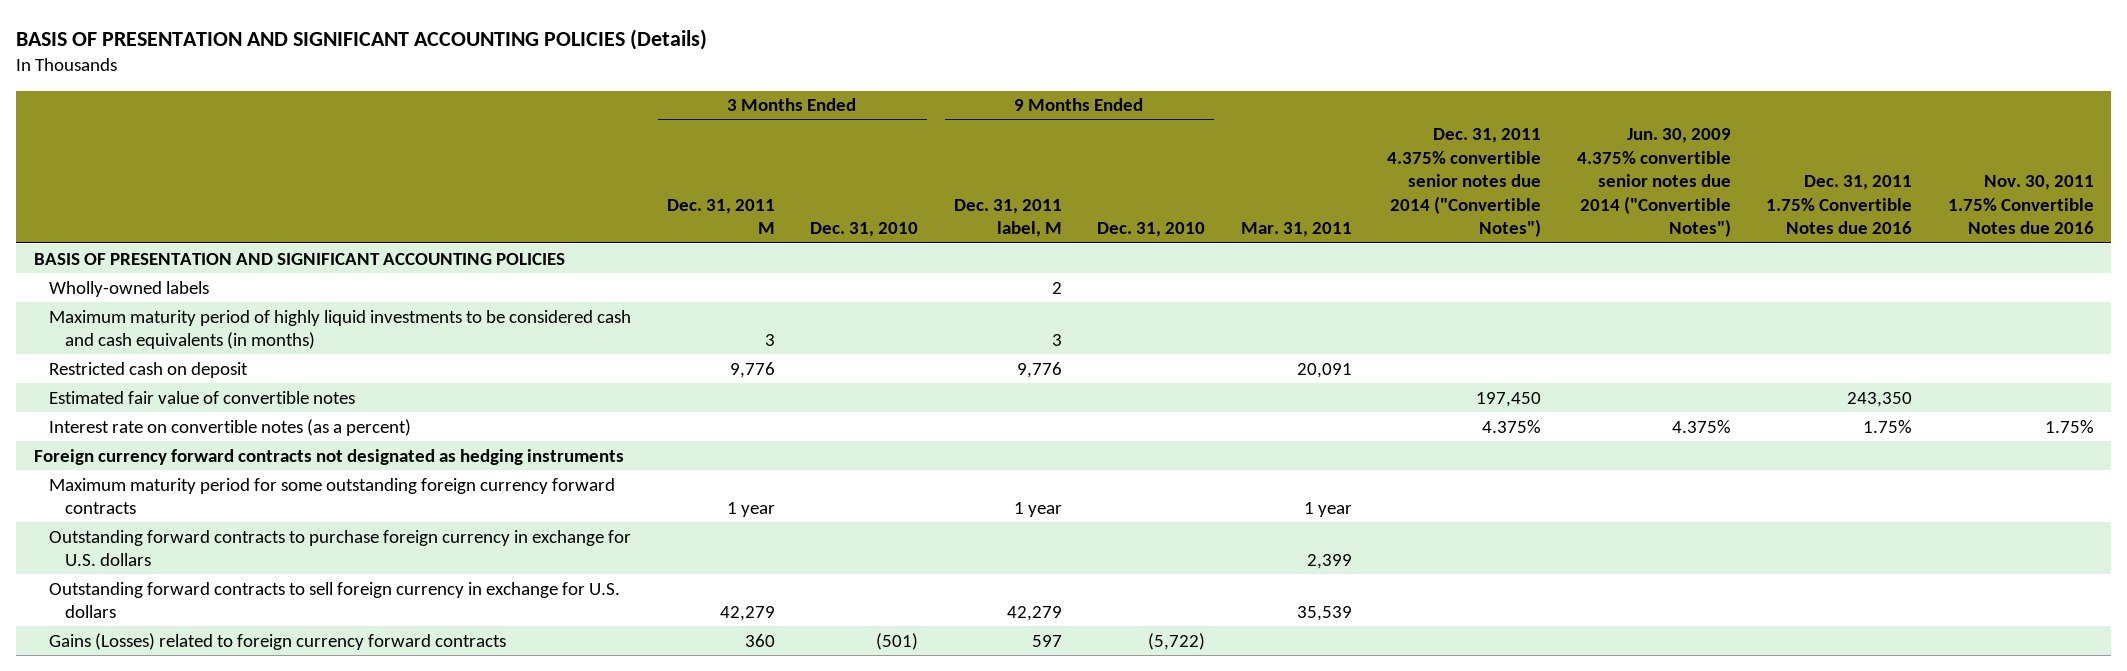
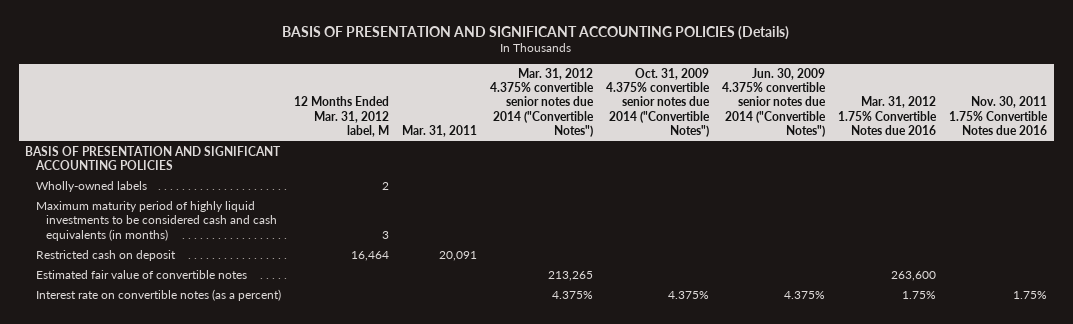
- | 3 Months Ended Dec. 31, 2011 M | 3 Months Ended Dec. 31, 2010 | 9 Months Ended Dec. 31, 2011 label, M | 9 Months Ended Dec. 31, 2010 | Mar. 31, 2011 | Dec. 31, 2011 4.375% convertible senior notes due 2014 ("Convertible Notes") | Jun. 30, 2009 4.375% convertible senior notes due 2014 ("Convertible Notes") | Dec. 31, 2011 1.75% Convertible Notes due 2016 | Nov. 30, 2011 1.75% Convertible Notes due 2016
+ | 12 Months Ended Mar. 31, 2012 label, M | Mar. 31, 2011 | Mar. 31, 2012 4.375% convertible senior notes due 2014 ("Convertible Notes") | Oct. 31, 2009 4.375% convertible senior notes due 2014 ("Convertible Notes") | Jun. 30, 2009 4.375% convertible senior notes due 2014 ("Convertible Notes") | Mar. 31, 2012 1.75% Convertible Notes due 2016 | Nov. 30, 2011 1.75% Convertible Notes due 2016
- Foreign currency forward contracts not designated as hedging instruments
- Maximum maturity period for some outstanding foreign currency forward contracts | 1 year | | 1 year | | 1 year | | | |
- Outstanding forward contracts to purchase foreign currency in exchange for U.S. dollars | | | | | 2,399 | | | |
- Outstanding forward contracts to sell foreign currency in exchange for U.S. dollars | 42,279 | | 42,279 | | 35,539 | | | |
- Gains (Losses) related to foreign currency forward contracts | 360 | (501) | 597 | (5,722) | | | | |

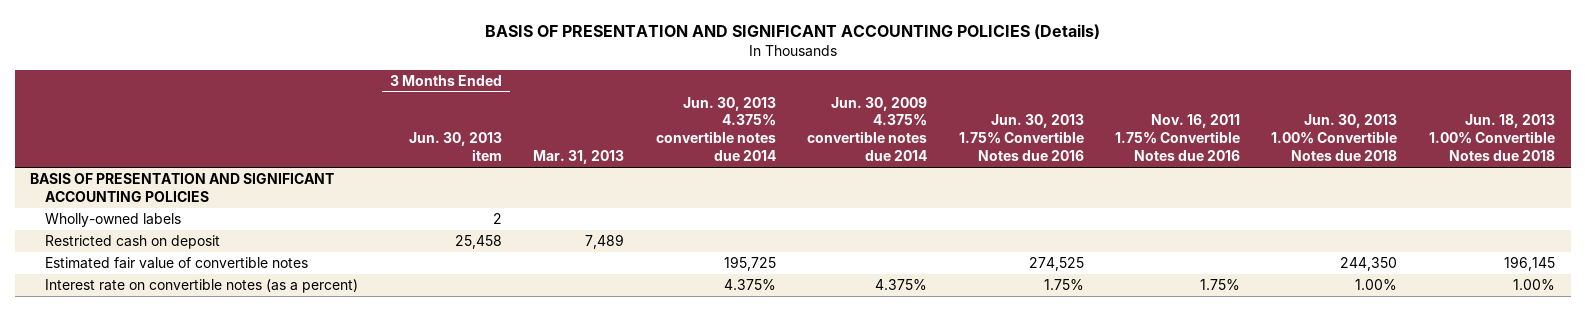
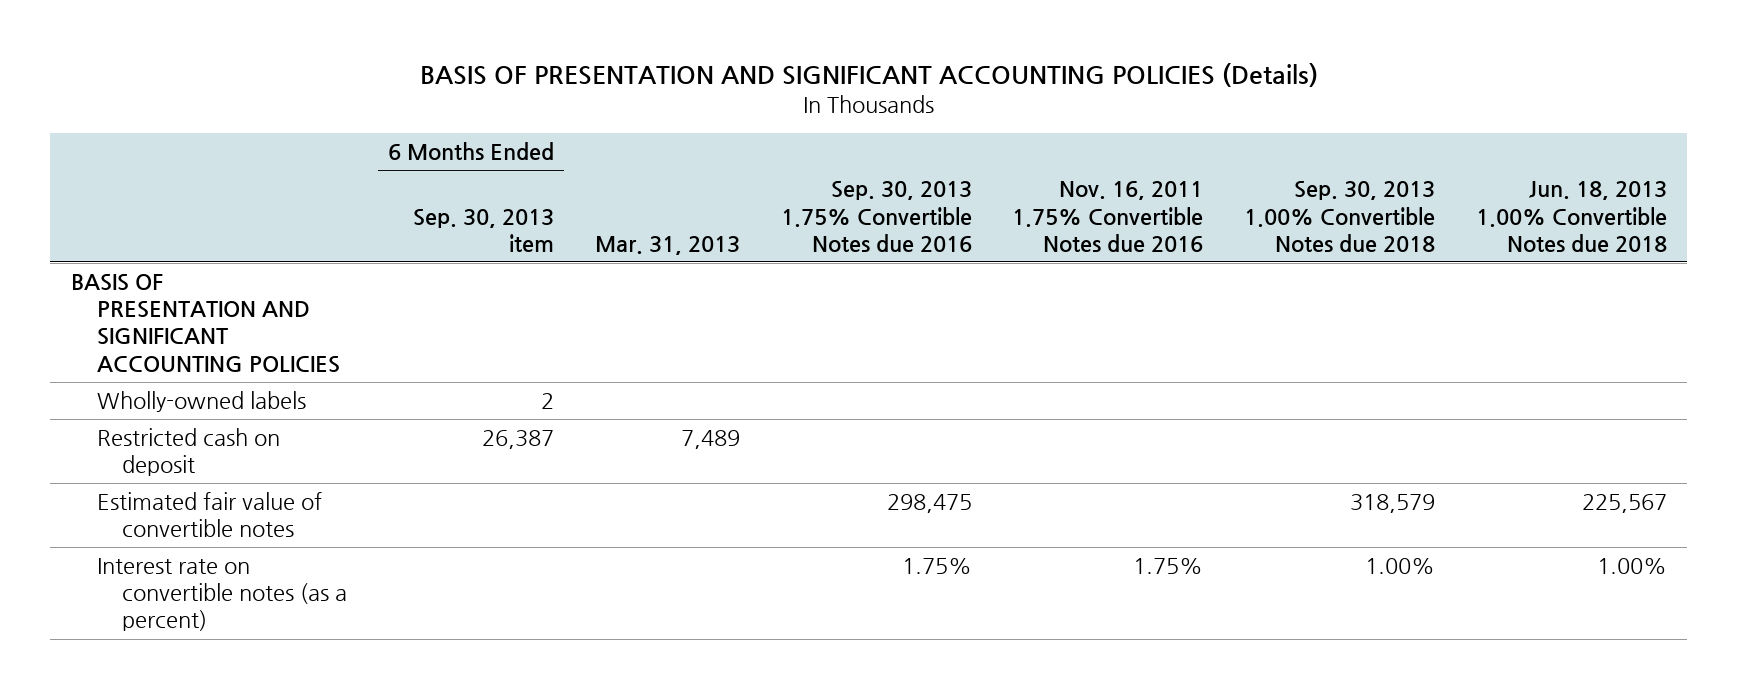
- | 3 Months Ended Jun. 30, 2013 item | Mar. 31, 2013 | Jun. 30, 2013 4.375% convertible notes due 2014 | Jun. 30, 2009 4.375% convertible notes due 2014 | Jun. 30, 2013 1.75% Convertible Notes due 2016 | Nov. 16, 2011 1.75% Convertible Notes due 2016 | Jun. 30, 2013 1.00% Convertible Notes due 2018 | Jun. 18, 2013 1.00% Convertible Notes due 2018
+ | 6 Months Ended Sep. 30, 2013 item | Mar. 31, 2013 | Sep. 30, 2013 1.75% Convertible Notes due 2016 | Nov. 16, 2011 1.75% Convertible Notes due 2016 | Sep. 30, 2013 1.00% Convertible Notes due 2018 | Jun. 18, 2013 1.00% Convertible Notes due 2018
- Estimated fair value of convertible notes | | | 195,725 | | 274,525 | | 244,350 | 196,145
+ Estimated fair value of convertible notes | | | 298,475 | | 318,579 | 225,567

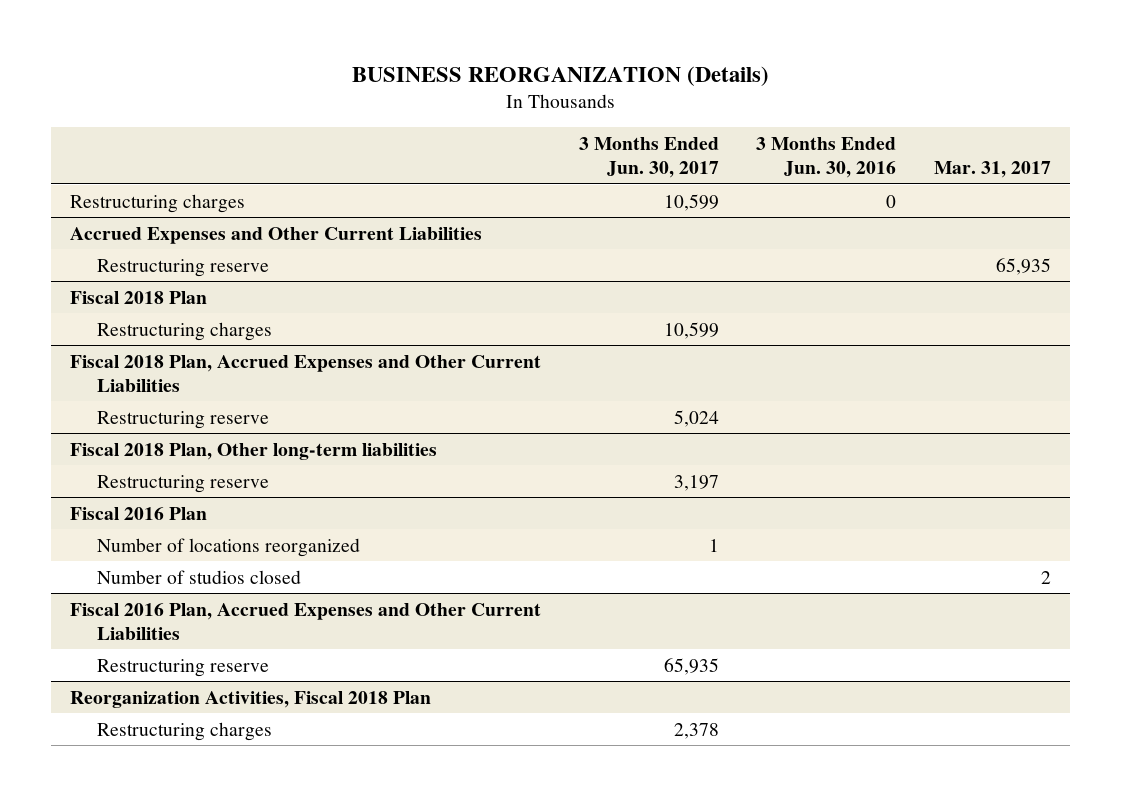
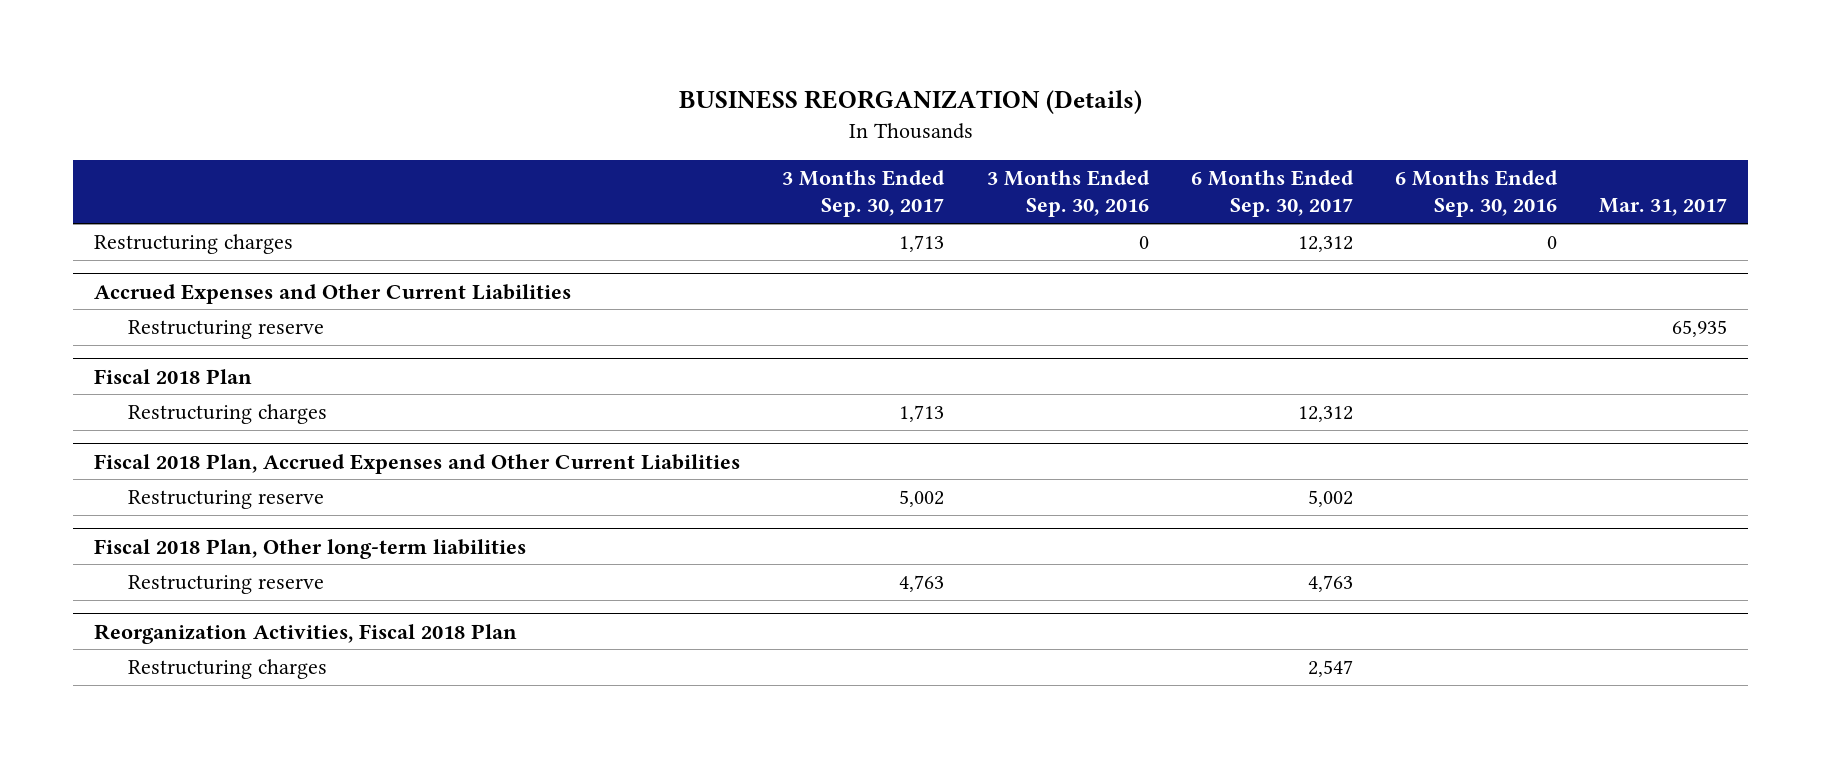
- | 3 Months Ended Jun. 30, 2017 | 3 Months Ended Jun. 30, 2016 | Mar. 31, 2017
+ | 3 Months Ended Sep. 30, 2017 | 3 Months Ended Sep. 30, 2016 | 6 Months Ended Sep. 30, 2017 | 6 Months Ended Sep. 30, 2016 | Mar. 31, 2017
- Fiscal 2016 Plan
- Number of locations reorganized | 1 | |
- Number of studios closed | | | 2
- Fiscal 2016 Plan, Accrued Expenses and Other Current Liabilities
- Restructuring reserve | 65,935 | |

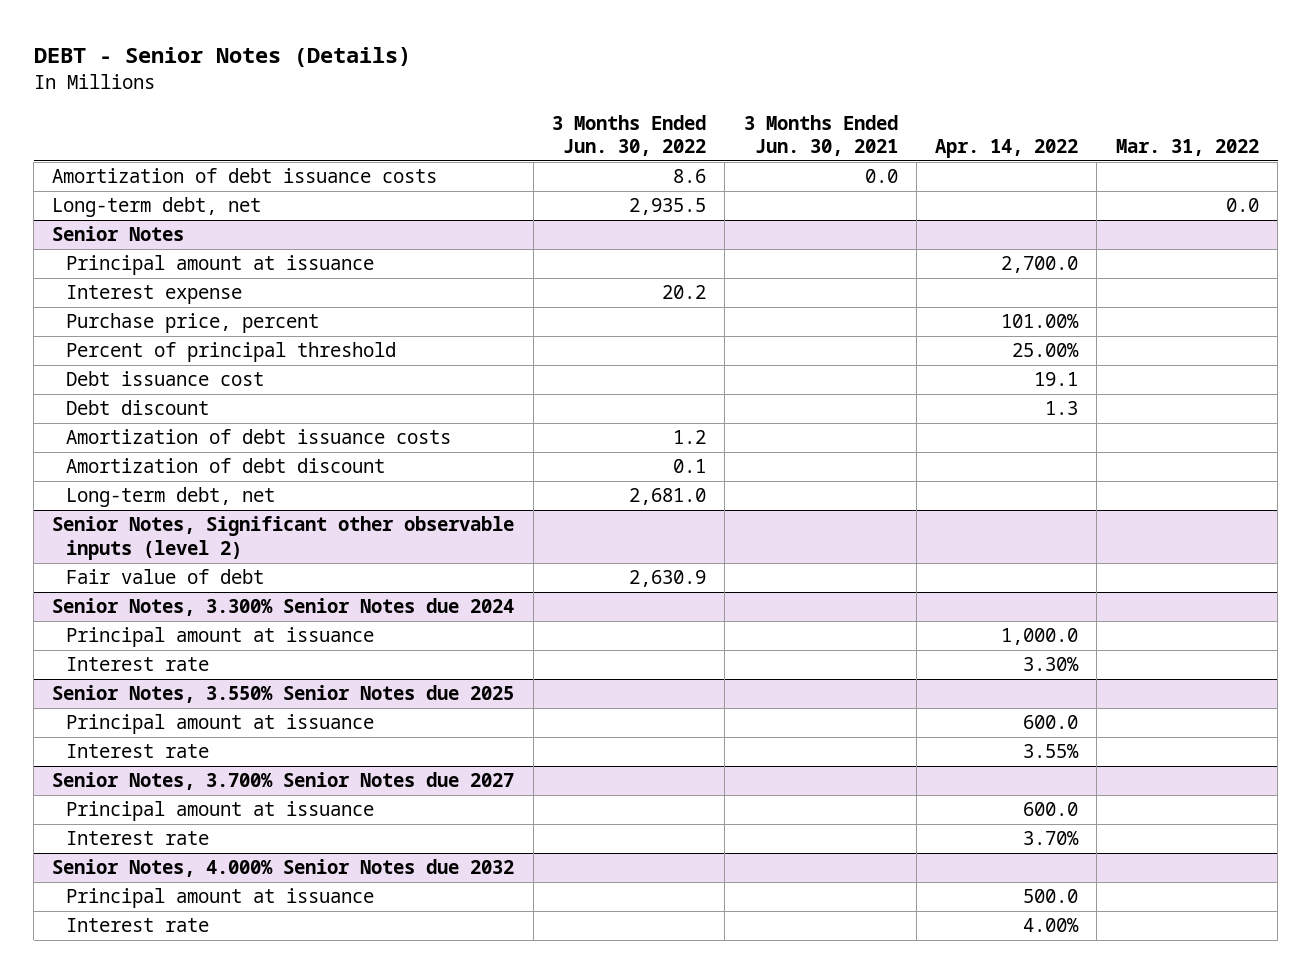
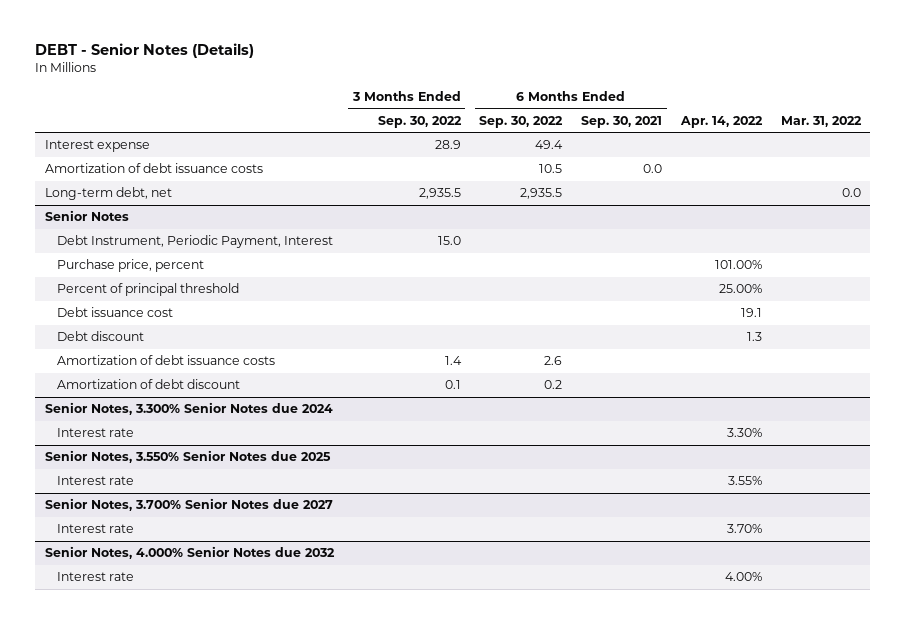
- | 3 Months Ended Jun. 30, 2022 | 3 Months Ended Jun. 30, 2021 | Apr. 14, 2022 | Mar. 31, 2022
+ | 3 Months Ended Sep. 30, 2022 | 6 Months Ended Sep. 30, 2022 | 6 Months Ended Sep. 30, 2021 | Apr. 14, 2022 | Mar. 31, 2022
+ Interest expense | 28.9 | 49.4 | | |
@ Senior Notes
- Principal amount at issuance | | | 2,700.0 |
- Interest expense | 20.2 | | |
+ Debt Instrument, Periodic Payment, Interest | 15.0 | | | |
- Long-term debt, net | 2,681.0 | | |
- Senior Notes, Significant other observable inputs (level 2)
- Fair value of debt | 2,630.9 | | |
@ Senior Notes, 3.300% Senior Notes due 2024
- Principal amount at issuance | | | 1,000.0 |
@ Senior Notes, 3.550% Senior Notes due 2025
- Principal amount at issuance | | | 600.0 |
@ Senior Notes, 3.700% Senior Notes due 2027
- Principal amount at issuance | | | 600.0 |
@ Senior Notes, 4.000% Senior Notes due 2032
- Principal amount at issuance | | | 500.0 |

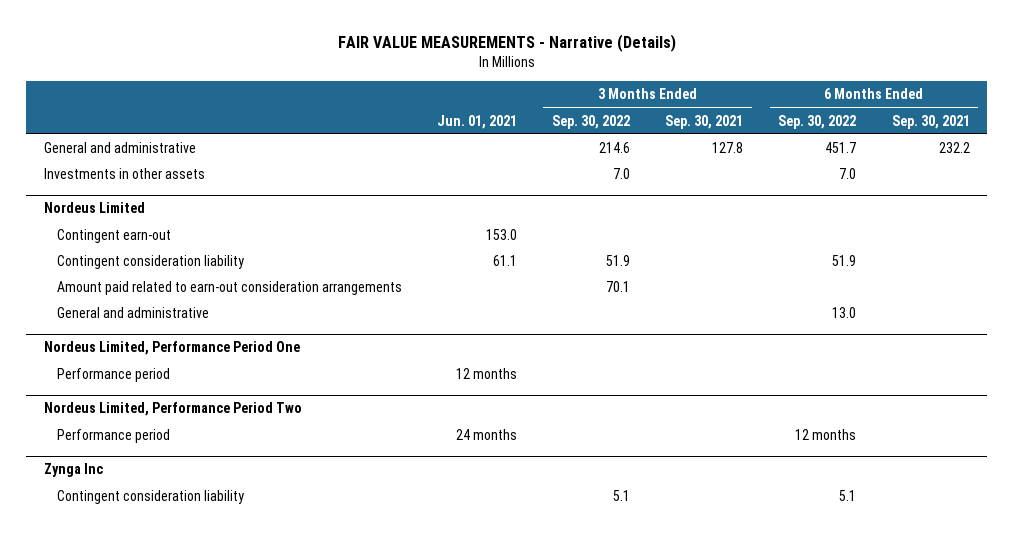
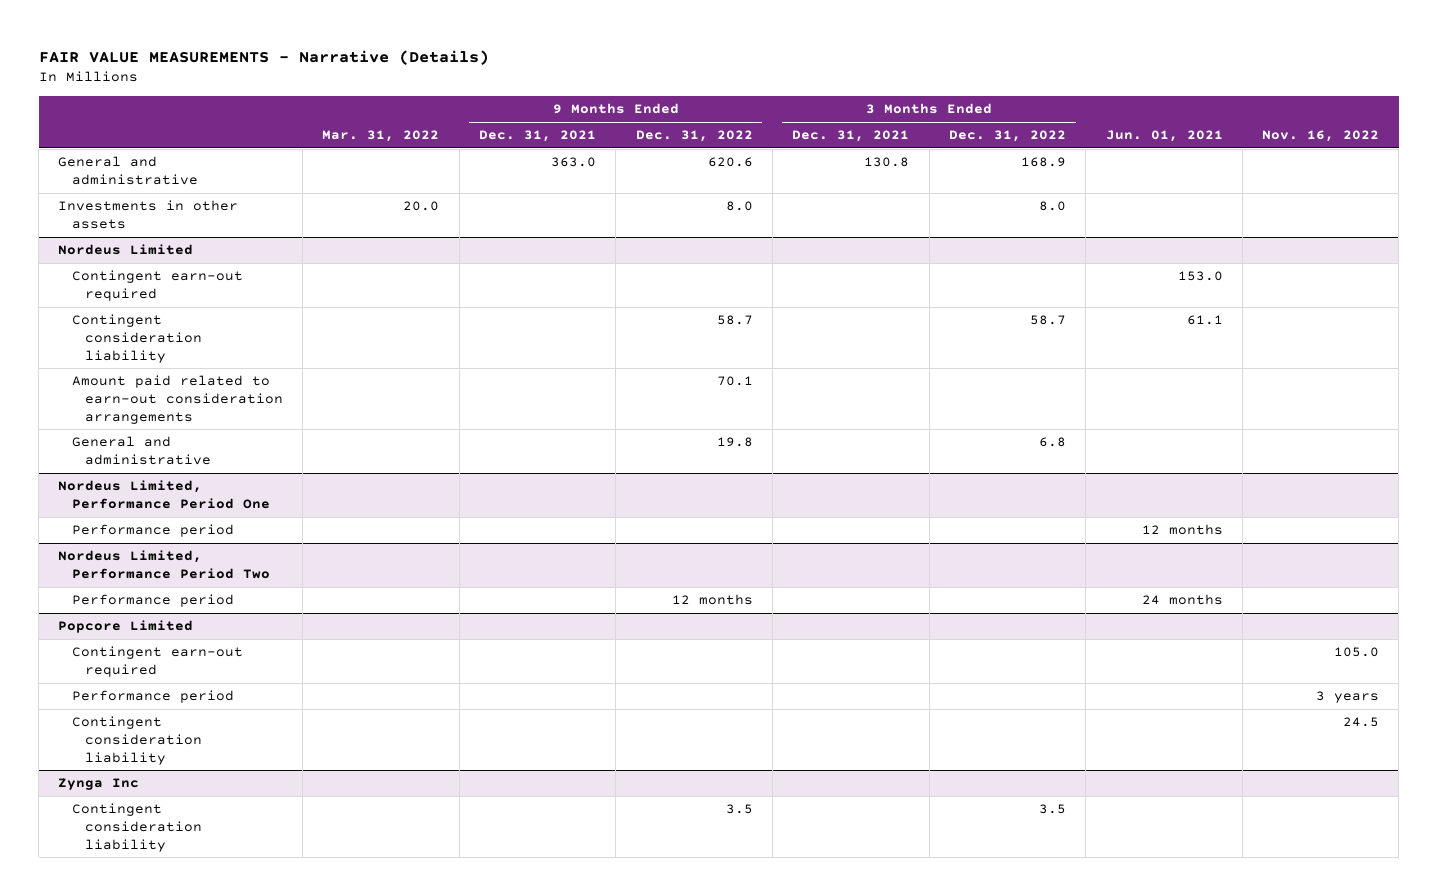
- | Jun. 01, 2021 | 3 Months Ended Sep. 30, 2022 | 3 Months Ended Sep. 30, 2021 | 6 Months Ended Sep. 30, 2022 | 6 Months Ended Sep. 30, 2021
+ | Mar. 31, 2022 | 9 Months Ended Dec. 31, 2021 | 9 Months Ended Dec. 31, 2022 | 3 Months Ended Dec. 31, 2021 | 3 Months Ended Dec. 31, 2022 | Jun. 01, 2021 | Nov. 16, 2022
@ Nordeus Limited
- Contingent earn-out | 153.0 | | | |
+ Contingent earn-out required | | | | | | 153.0 |
+ Popcore Limited
+ Contingent earn-out required | | | | | | | 105.0
+ Performance period | | | | | | | 3 years
+ Contingent consideration liability | | | | | | | 24.5

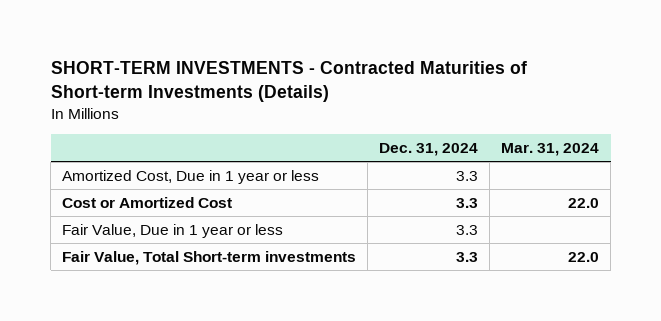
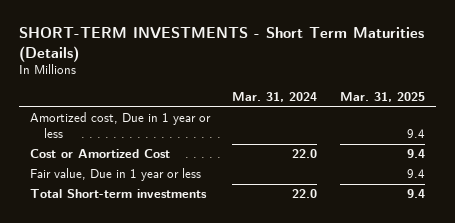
- SHORT-TERM INVESTMENTS - Contracted Maturities of Short-term Investments (Details)
+ SHORT-TERM INVESTMENTS - Short Term Maturities (Details)
- | Dec. 31, 2024 | Mar. 31, 2024
+ | Mar. 31, 2024 | Mar. 31, 2025
- Amortized Cost, Due in 1 year or less | 3.3 |
+ Amortized cost, Due in 1 year or less | | 9.4
- Fair Value, Due in 1 year or less | 3.3 |
- Fair Value, Total Short-term investments | 3.3 | 22.0
+ Fair value, Due in 1 year or less | | 9.4
+ Total Short-term investments | 22.0 | 9.4

